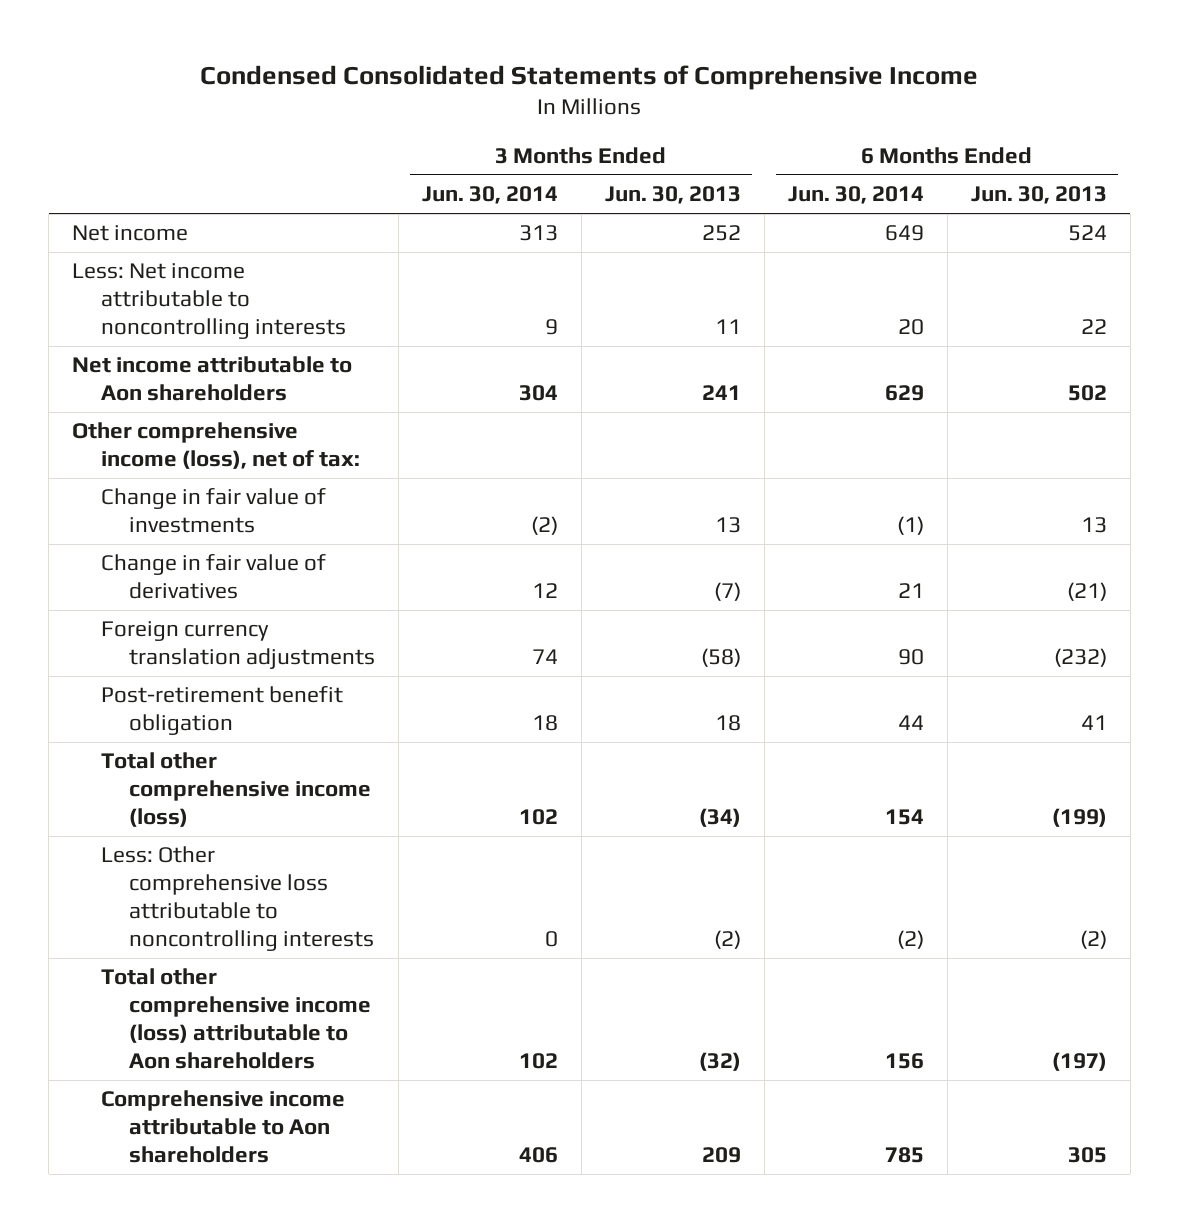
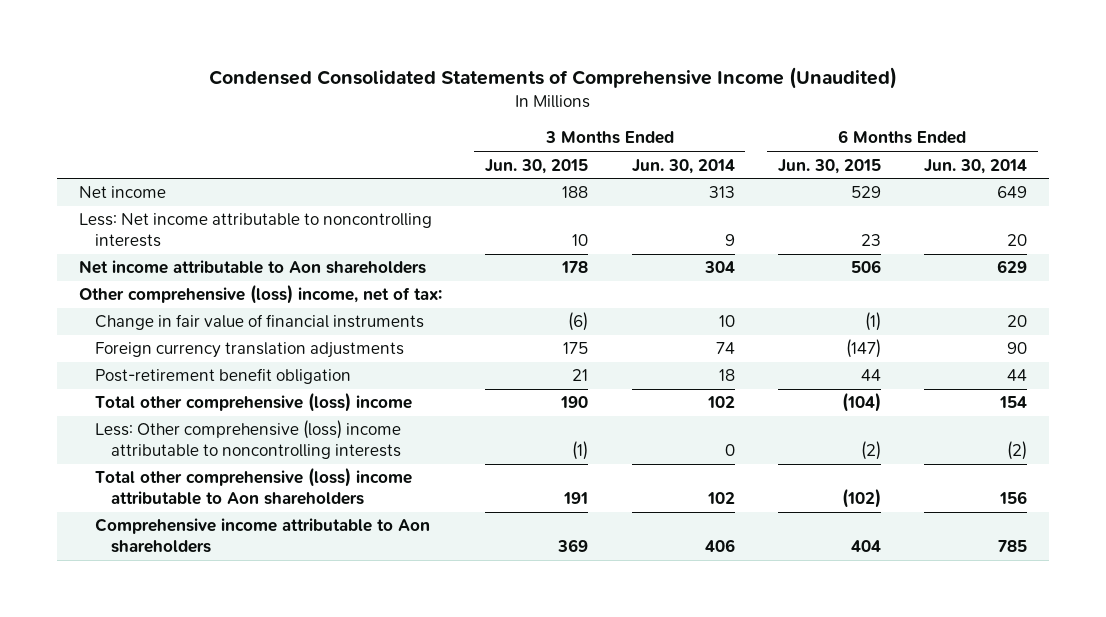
- Condensed Consolidated Statements of Comprehensive Income
+ Condensed Consolidated Statements of Comprehensive Income (Unaudited)
- | 3 Months Ended Jun. 30, 2014 | 3 Months Ended Jun. 30, 2013 | 6 Months Ended Jun. 30, 2014 | 6 Months Ended Jun. 30, 2013
+ | 3 Months Ended Jun. 30, 2015 | 3 Months Ended Jun. 30, 2014 | 6 Months Ended Jun. 30, 2015 | 6 Months Ended Jun. 30, 2014
- Other comprehensive income (loss), net of tax:
- Change in fair value of investments | (2) | 13 | (1) | 13
- Change in fair value of derivatives | 12 | (7) | 21 | (21)
+ Other comprehensive (loss) income, net of tax:
+ Change in fair value of financial instruments | (6) | 10 | (1) | 20
- Total other comprehensive income (loss) | 102 | (34) | 154 | (199)
- Less: Other comprehensive loss attributable to noncontrolling interests | 0 | (2) | (2) | (2)
- Total other comprehensive income (loss) attributable to Aon shareholders | 102 | (32) | 156 | (197)
+ Total other comprehensive (loss) income | 190 | 102 | (104) | 154
+ Less: Other comprehensive (loss) income attributable to noncontrolling interests | (1) | 0 | (2) | (2)
+ Total other comprehensive (loss) income attributable to Aon shareholders | 191 | 102 | (102) | 156

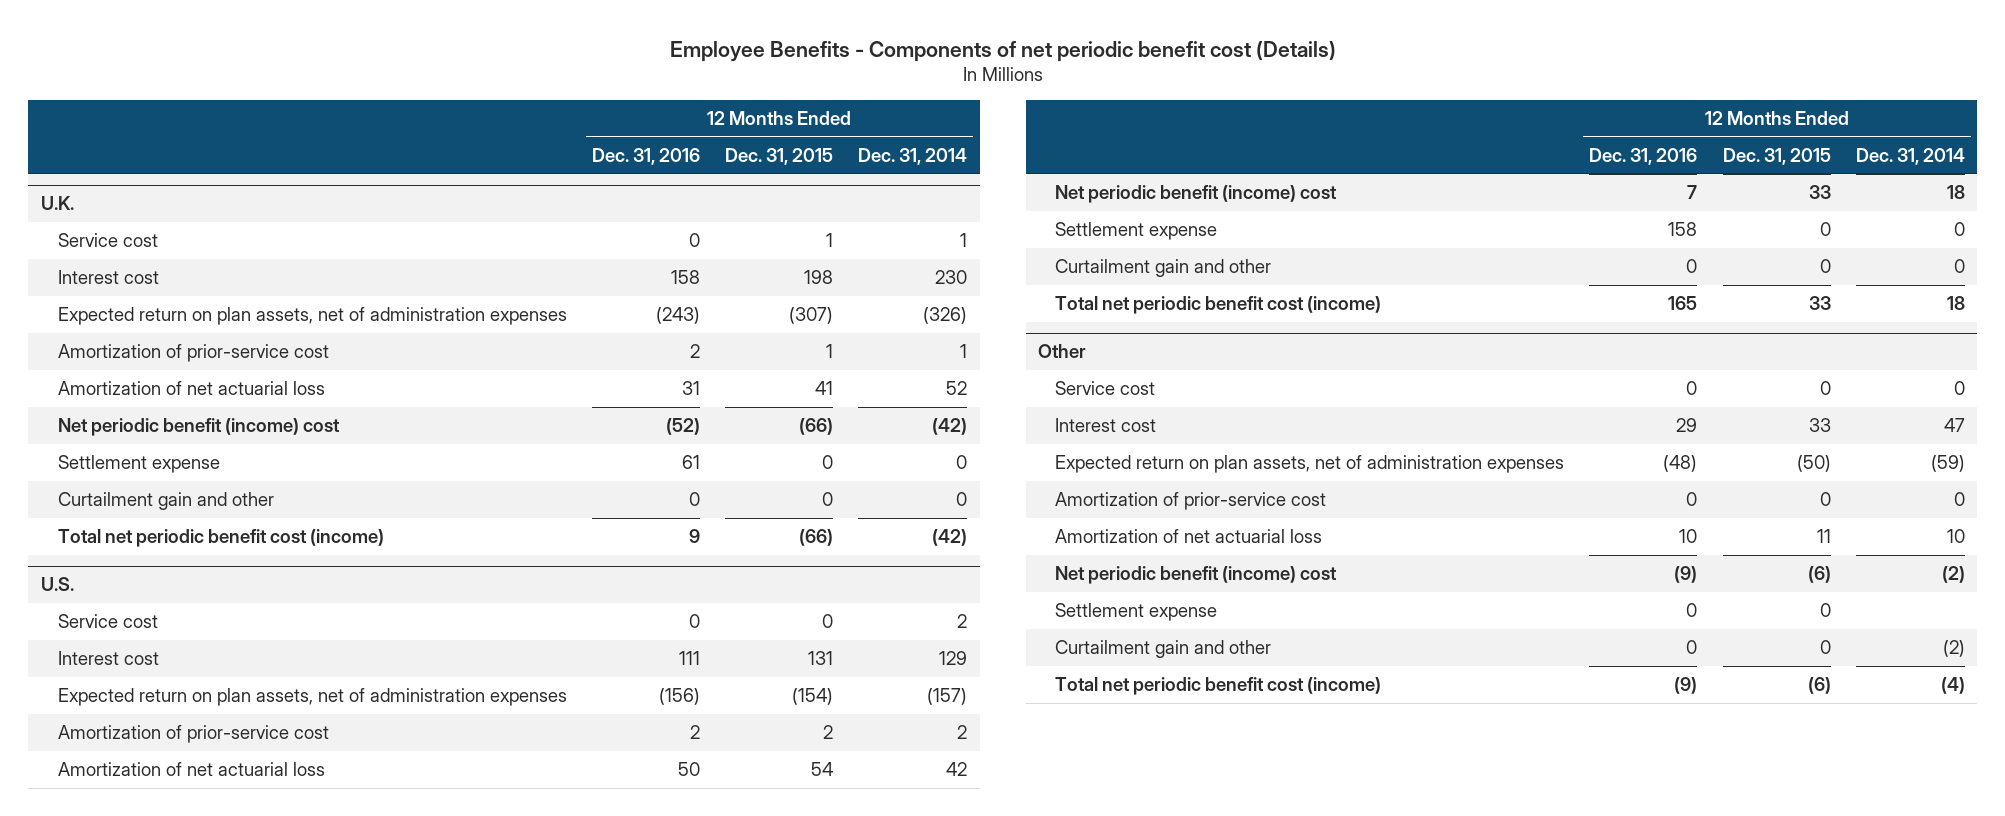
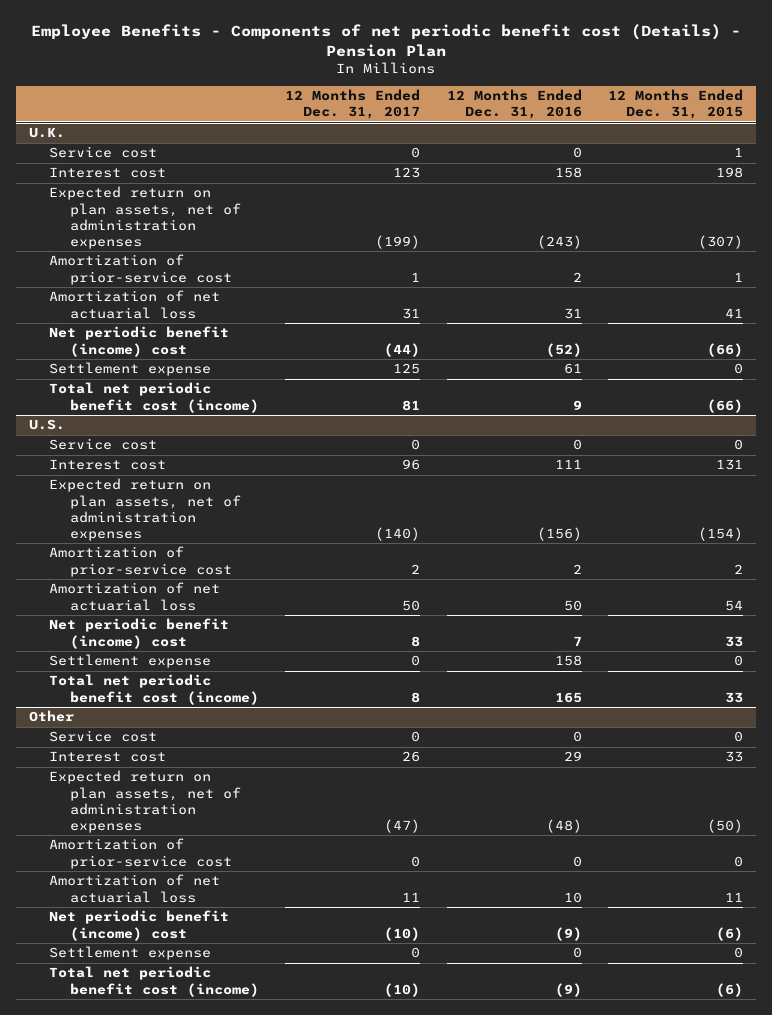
- Employee Benefits - Components of net periodic benefit cost (Details)
+ Employee Benefits - Components of net periodic benefit cost (Details) - Pension Plan
- | 12 Months Ended Dec. 31, 2016 | 12 Months Ended Dec. 31, 2015 | 12 Months Ended Dec. 31, 2014
+ | 12 Months Ended Dec. 31, 2017 | 12 Months Ended Dec. 31, 2016 | 12 Months Ended Dec. 31, 2015
@ U.K.
- Curtailment gain and other | 0 | 0 | 0
@ U.S.
- Curtailment gain and other | 0 | 0 | 0
@ Other
- Curtailment gain and other | 0 | 0 | (2)

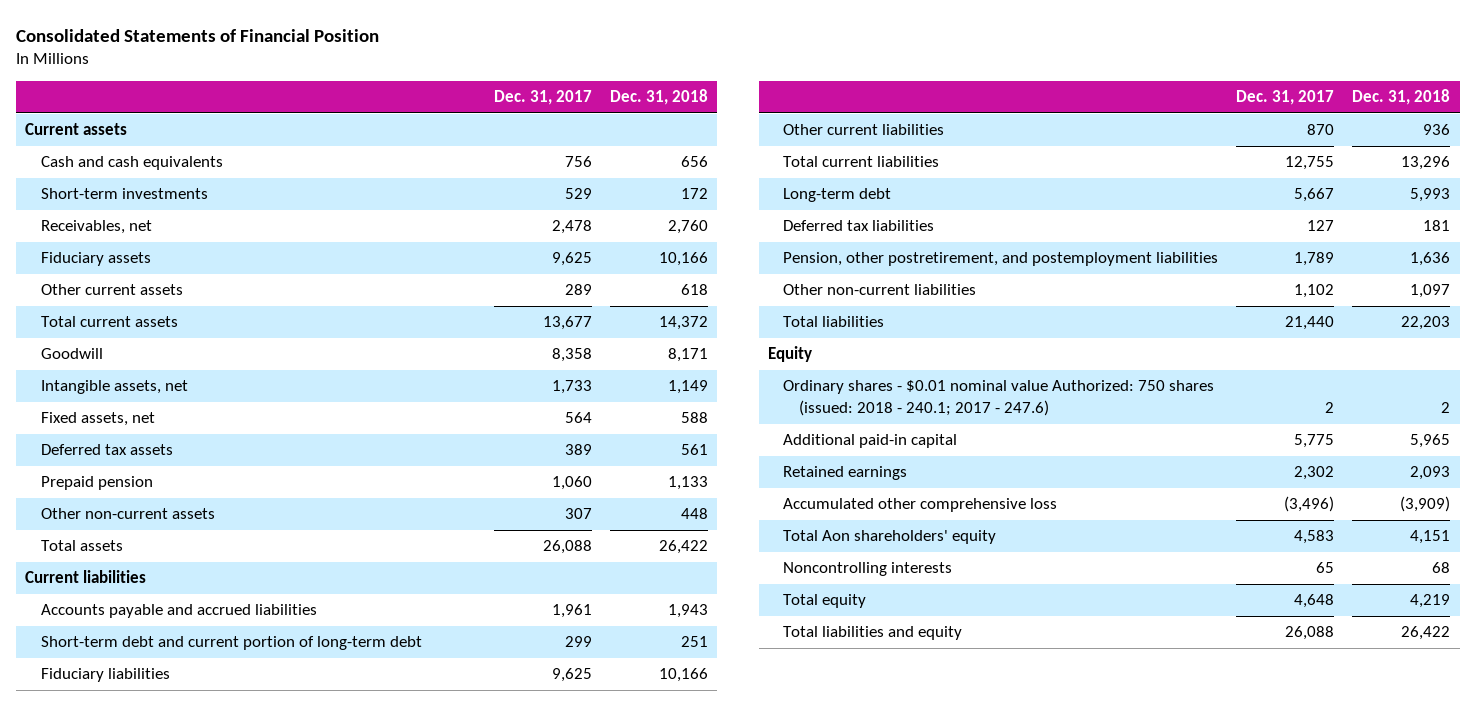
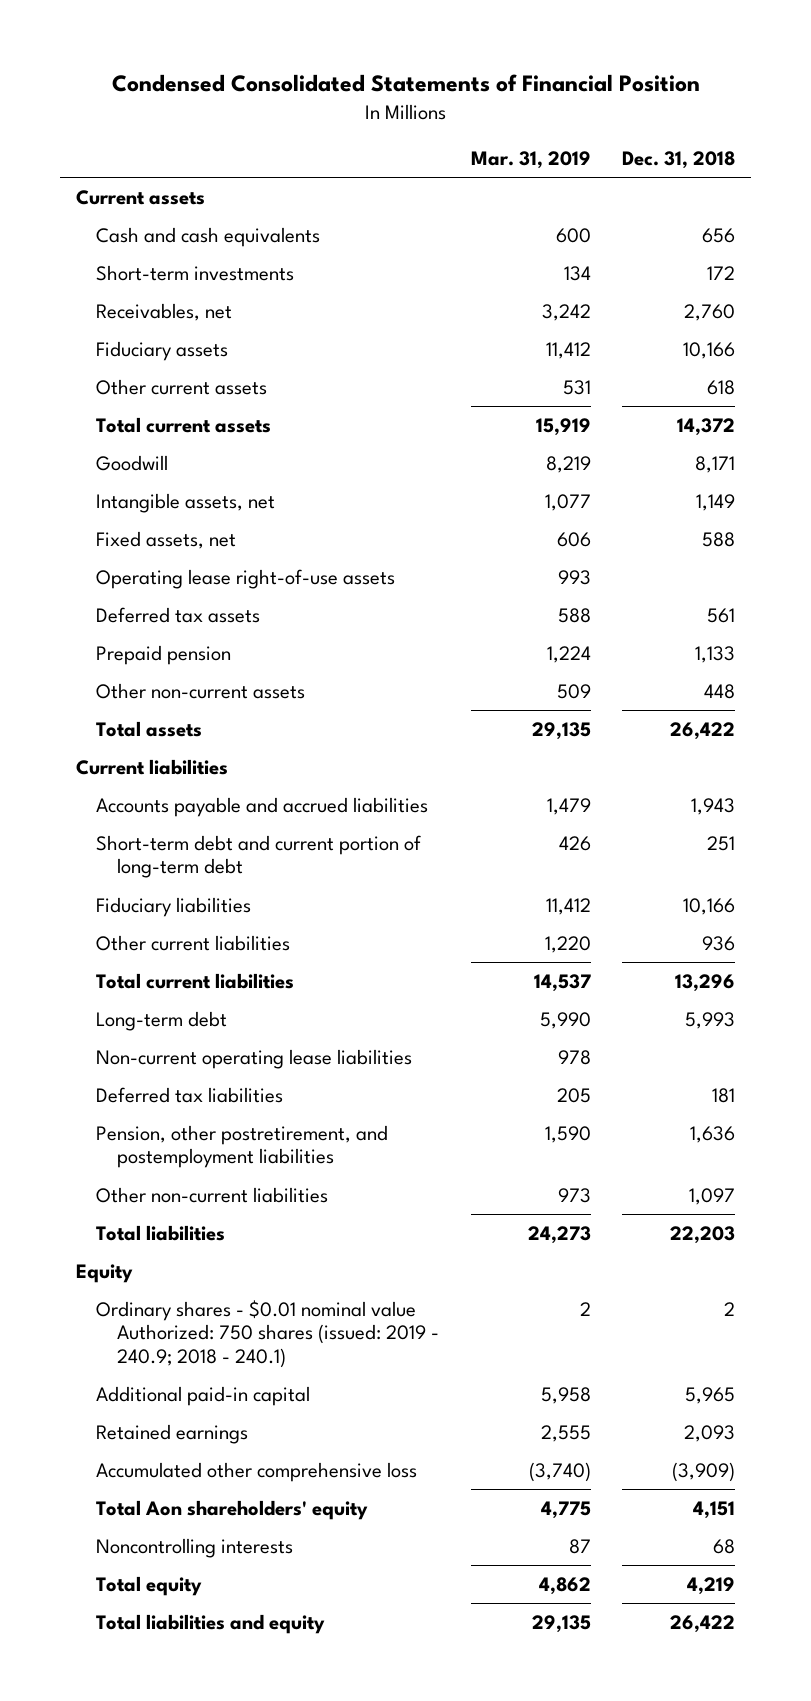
- Consolidated Statements of Financial Position
+ Condensed Consolidated Statements of Financial Position
- | Dec. 31, 2017 | Dec. 31, 2018
+ | Mar. 31, 2019 | Dec. 31, 2018
+ Operating lease right-of-use assets | 993 |
+ Non-current operating lease liabilities | 978 |
- Ordinary shares - $0.01 nominal value Authorized: 750 shares (issued: 2018 - 240.1; 2017 - 247.6) | 2 | 2
+ Ordinary shares - $0.01 nominal value Authorized: 750 shares (issued: 2019 - 240.9; 2018 - 240.1) | 2 | 2

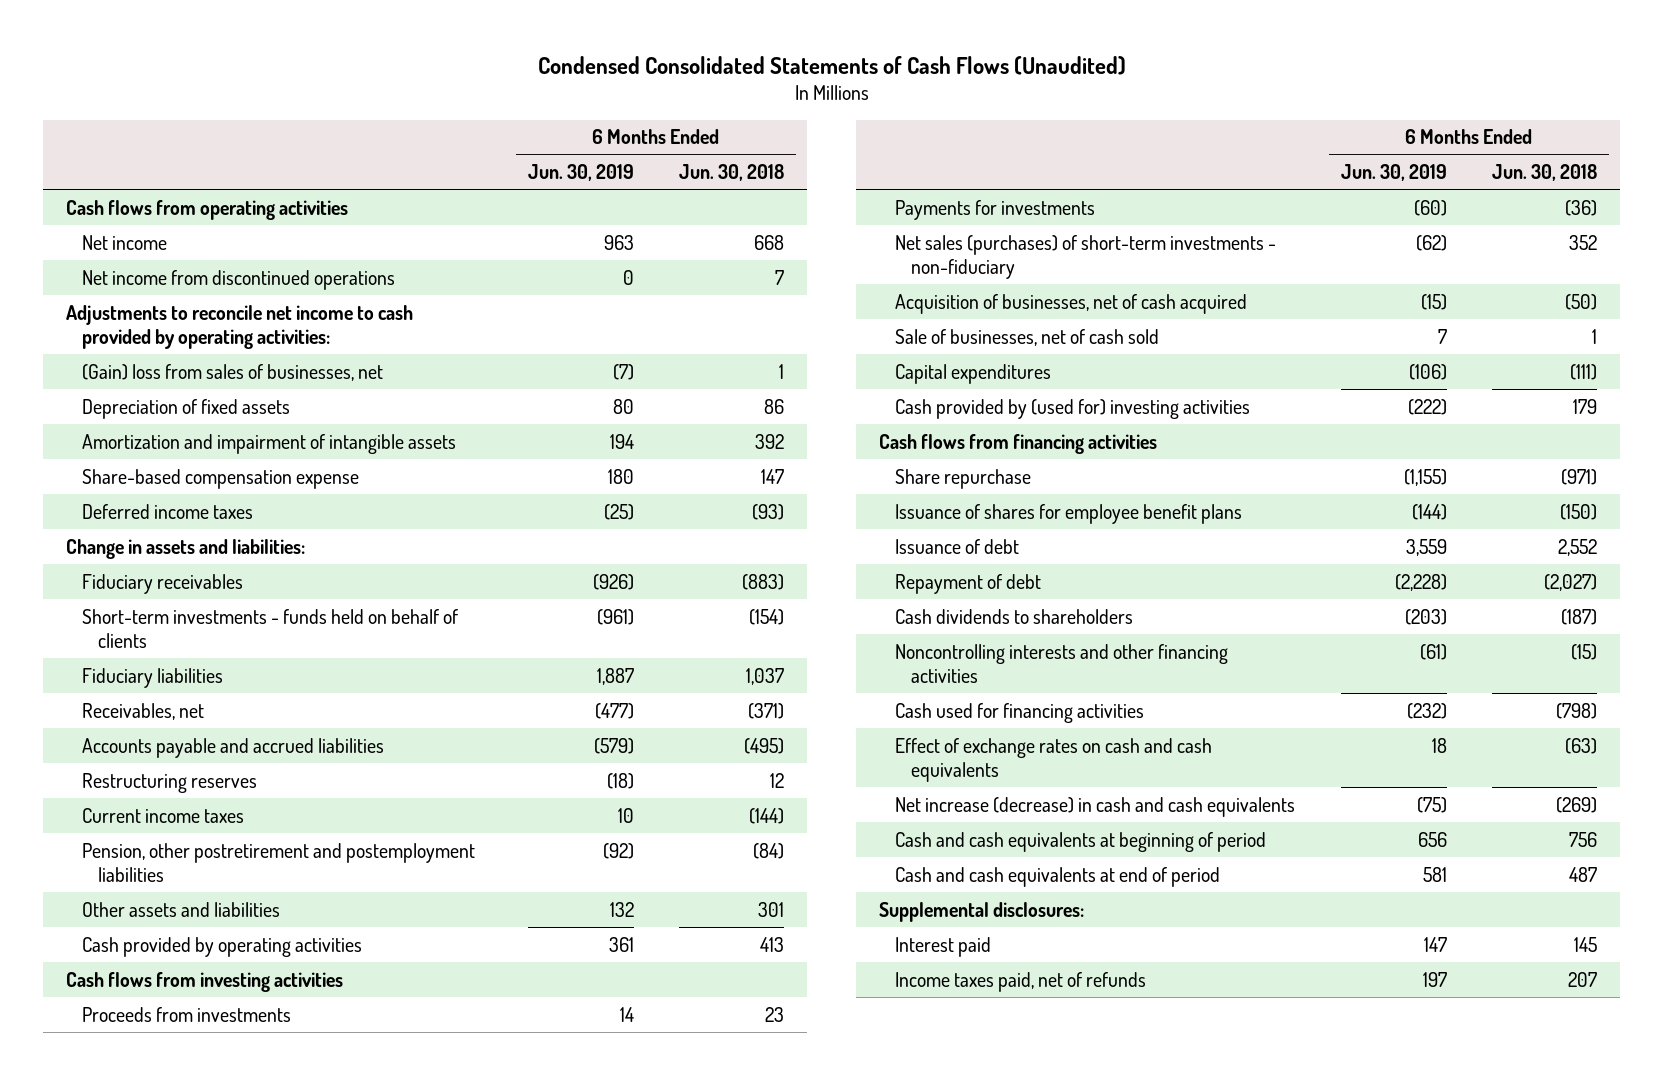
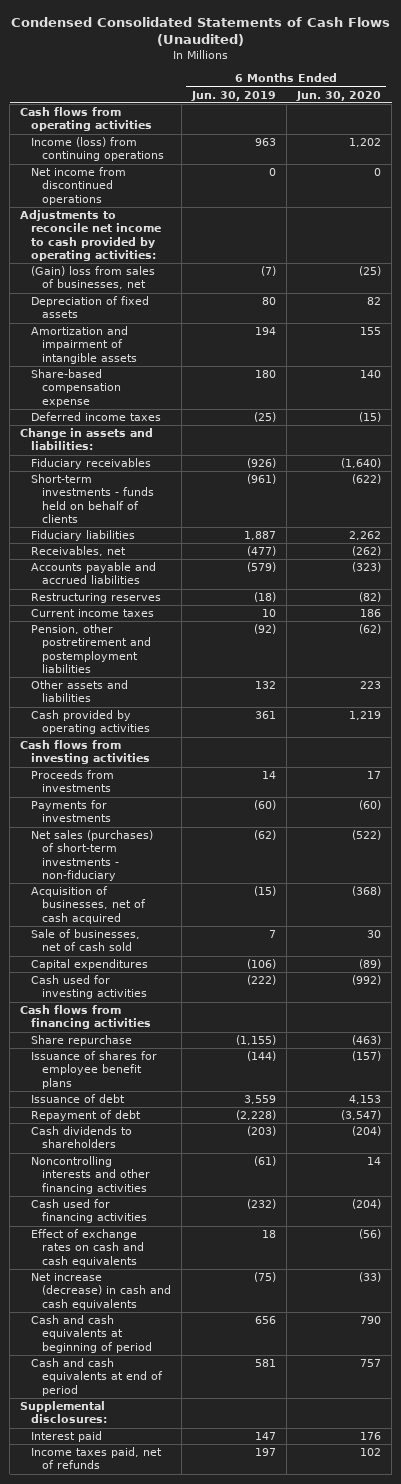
- | 6 Months Ended Jun. 30, 2019 | 6 Months Ended Jun. 30, 2018
+ | 6 Months Ended Jun. 30, 2019 | 6 Months Ended Jun. 30, 2020
- Net income | 963 | 668
+ Income (loss) from continuing operations | 963 | 1,202
- Cash provided by (used for) investing activities | (222) | 179
+ Cash used for investing activities | (222) | (992)

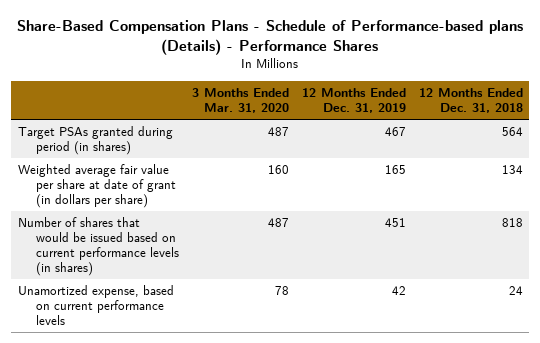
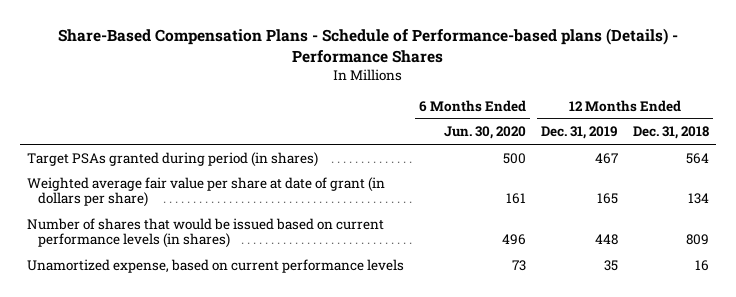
- | 3 Months Ended Mar. 31, 2020 | 12 Months Ended Dec. 31, 2019 | 12 Months Ended Dec. 31, 2018
+ | 6 Months Ended Jun. 30, 2020 | 12 Months Ended Dec. 31, 2019 | 12 Months Ended Dec. 31, 2018
- Number of shares that would be issued based on current performance levels (in shares) | 487 | 451 | 818
- Unamortized expense, based on current performance levels | 78 | 42 | 24
+ Number of shares that would be issued based on current performance levels (in shares) | 496 | 448 | 809
+ Unamortized expense, based on current performance levels | 73 | 35 | 16

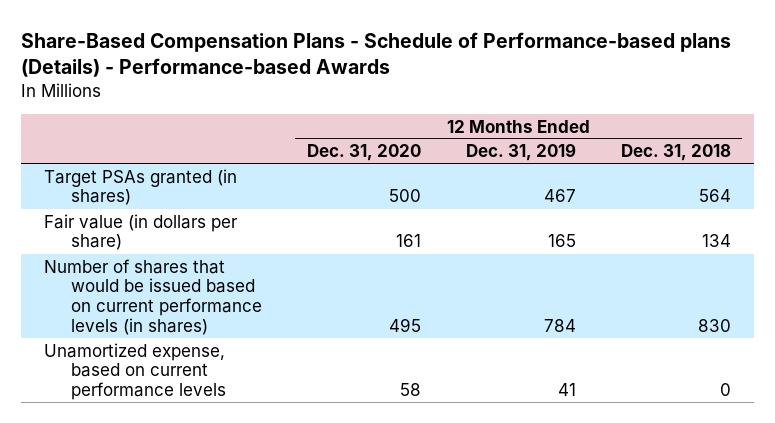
- Share-Based Compensation Plans - Schedule of Performance-based plans (Details) - Performance Shares
+ Share-Based Compensation Plans - Schedule of Performance-based plans (Details) - Performance-based Awards
- | 6 Months Ended Jun. 30, 2020 | 12 Months Ended Dec. 31, 2019 | 12 Months Ended Dec. 31, 2018
+ | 12 Months Ended Dec. 31, 2020 | 12 Months Ended Dec. 31, 2019 | 12 Months Ended Dec. 31, 2018
- Target PSAs granted during period (in shares) | 500 | 467 | 564
- Weighted average fair value per share at date of grant (in dollars per share) | 161 | 165 | 134
- Number of shares that would be issued based on current performance levels (in shares) | 496 | 448 | 809
- Unamortized expense, based on current performance levels | 73 | 35 | 16
+ Target PSAs granted (in shares) | 500 | 467 | 564
+ Fair value (in dollars per share) | 161 | 165 | 134
+ Number of shares that would be issued based on current performance levels (in shares) | 495 | 784 | 830
+ Unamortized expense, based on current performance levels | 58 | 41 | 0

